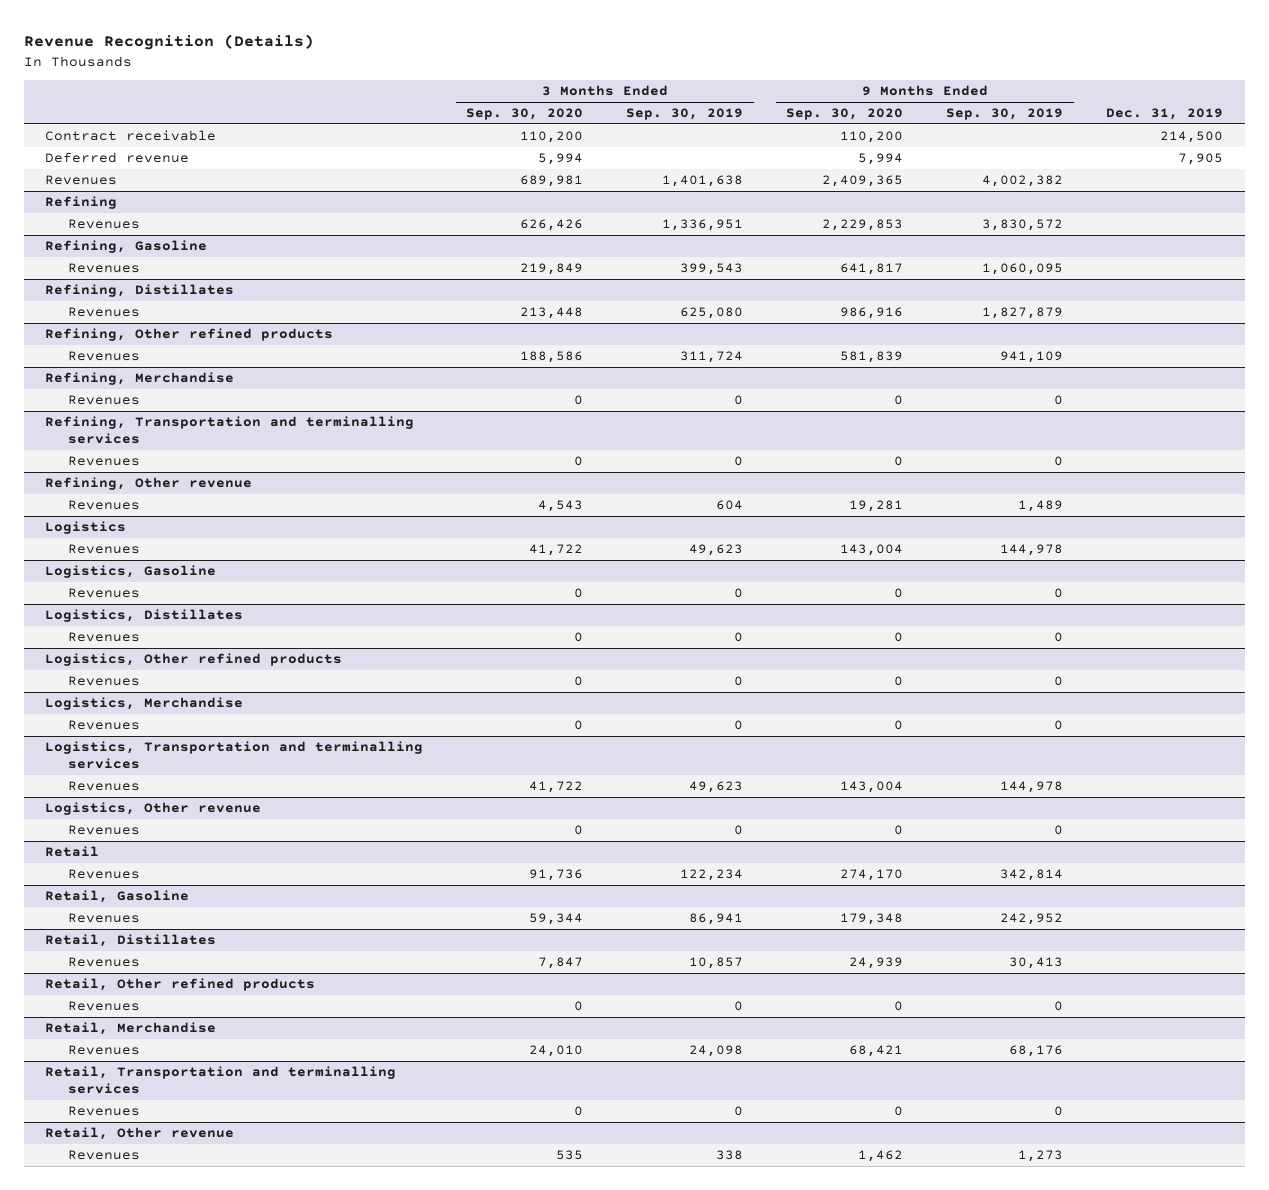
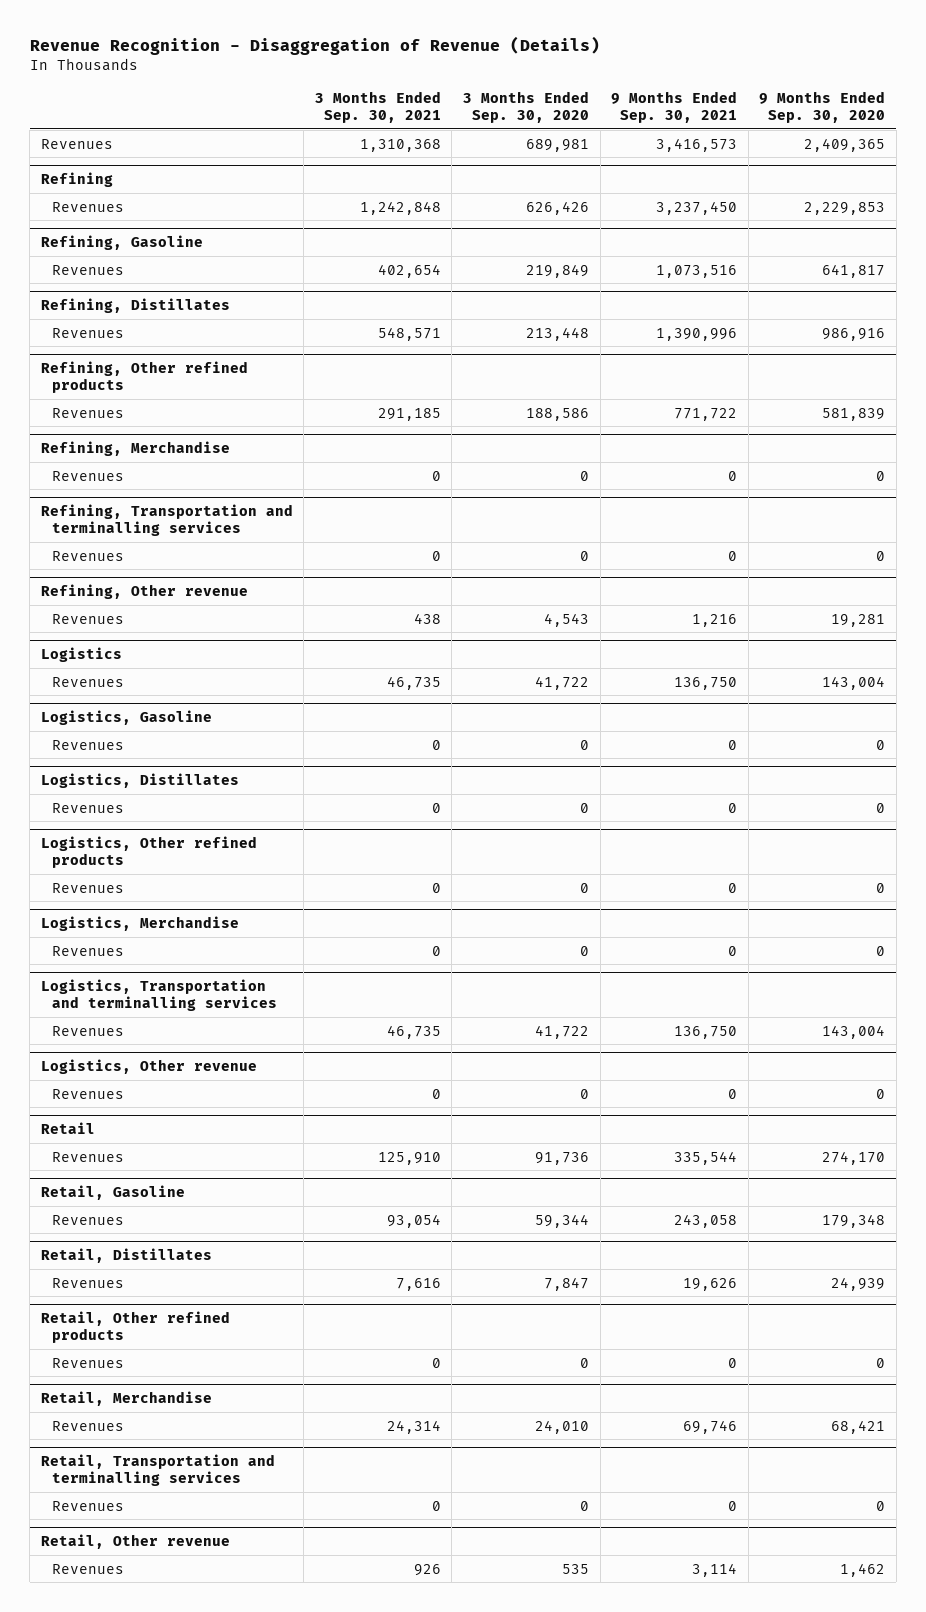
- Revenue Recognition (Details)
+ Revenue Recognition - Disaggregation of Revenue (Details)
- | 3 Months Ended Sep. 30, 2020 | 3 Months Ended Sep. 30, 2019 | 9 Months Ended Sep. 30, 2020 | 9 Months Ended Sep. 30, 2019 | Dec. 31, 2019
+ | 3 Months Ended Sep. 30, 2021 | 3 Months Ended Sep. 30, 2020 | 9 Months Ended Sep. 30, 2021 | 9 Months Ended Sep. 30, 2020
- Contract receivable | 110,200 | | 110,200 | | 214,500
- Deferred revenue | 5,994 | | 5,994 | | 7,905

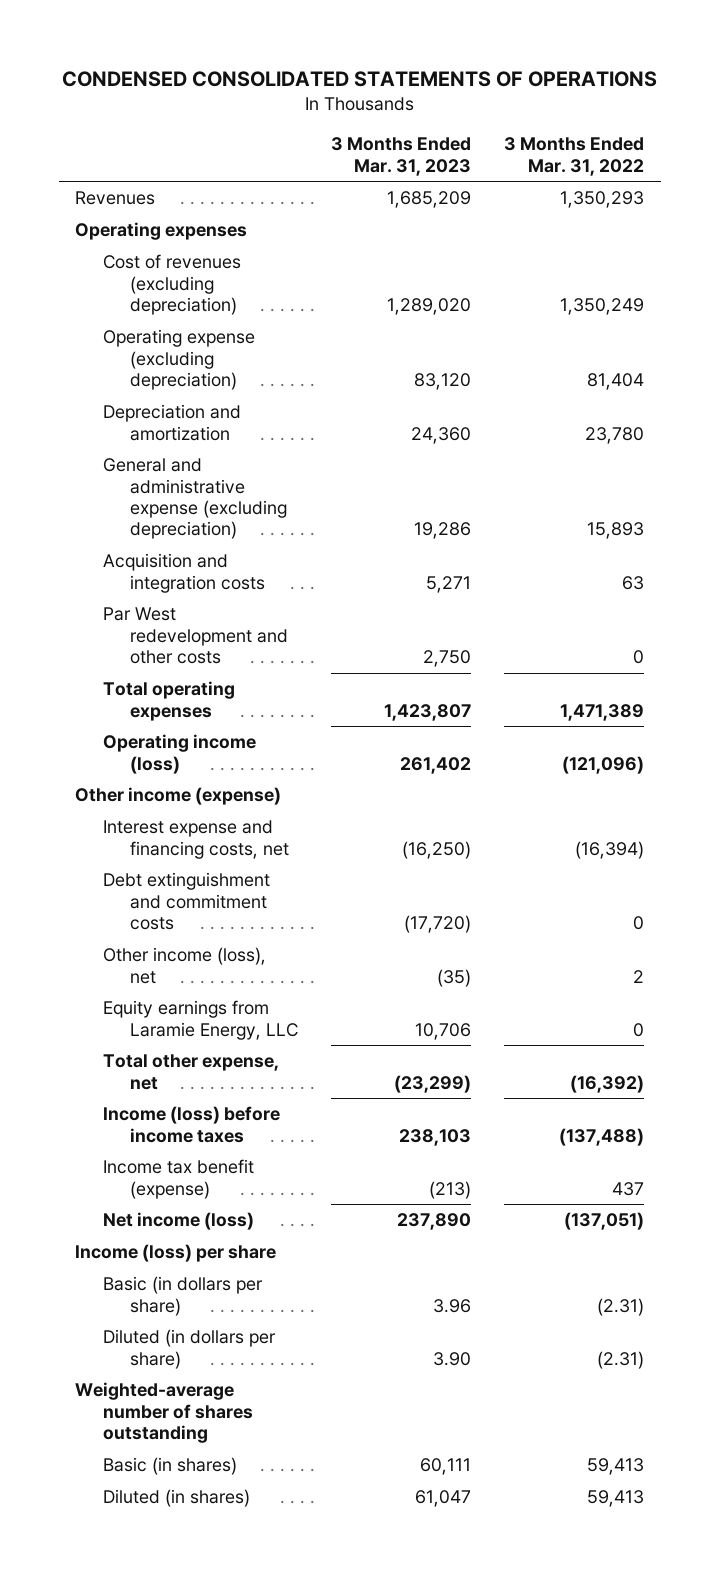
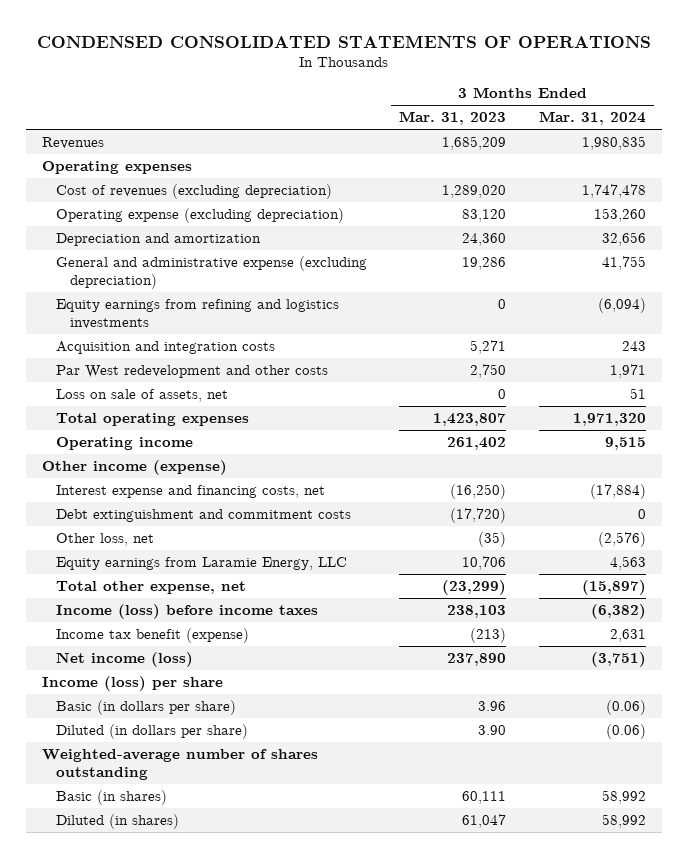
- | 3 Months Ended Mar. 31, 2023 | 3 Months Ended Mar. 31, 2022
+ | 3 Months Ended Mar. 31, 2023 | 3 Months Ended Mar. 31, 2024
+ Equity earnings from refining and logistics investments | 0 | (6,094)
+ Loss on sale of assets, net | 0 | 51
- Operating income (loss) | 261,402 | (121,096)
+ Operating income | 261,402 | 9,515
- Other income (loss), net | (35) | 2
+ Other loss, net | (35) | (2,576)

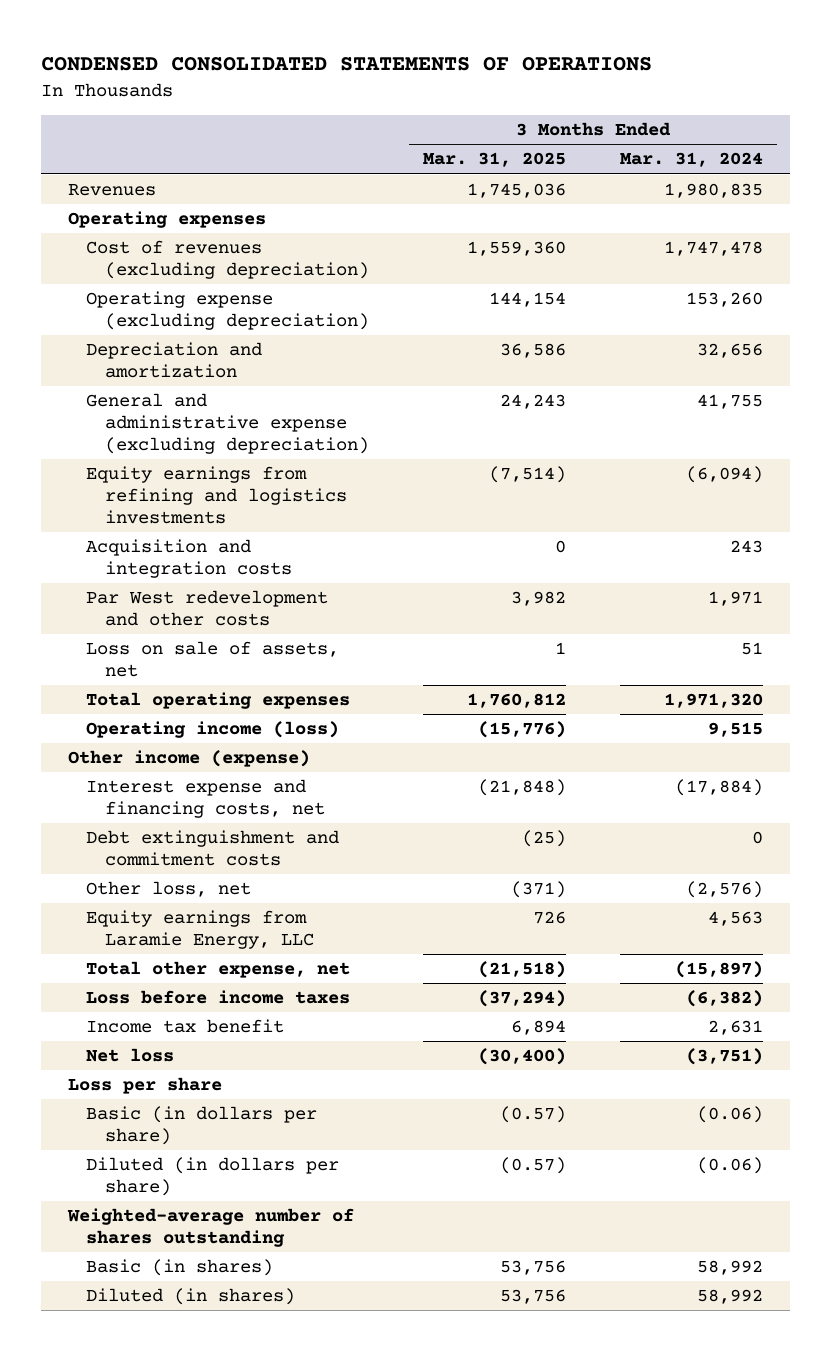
- | 3 Months Ended Mar. 31, 2023 | 3 Months Ended Mar. 31, 2024
+ | 3 Months Ended Mar. 31, 2025 | 3 Months Ended Mar. 31, 2024
- Operating income | 261,402 | 9,515
+ Operating income (loss) | (15,776) | 9,515
- Income (loss) before income taxes | 238,103 | (6,382)
- Income tax benefit (expense) | (213) | 2,631
- Net income (loss) | 237,890 | (3,751)
- Income (loss) per share
+ Loss before income taxes | (37,294) | (6,382)
+ Income tax benefit | 6,894 | 2,631
+ Net loss | (30,400) | (3,751)
+ Loss per share

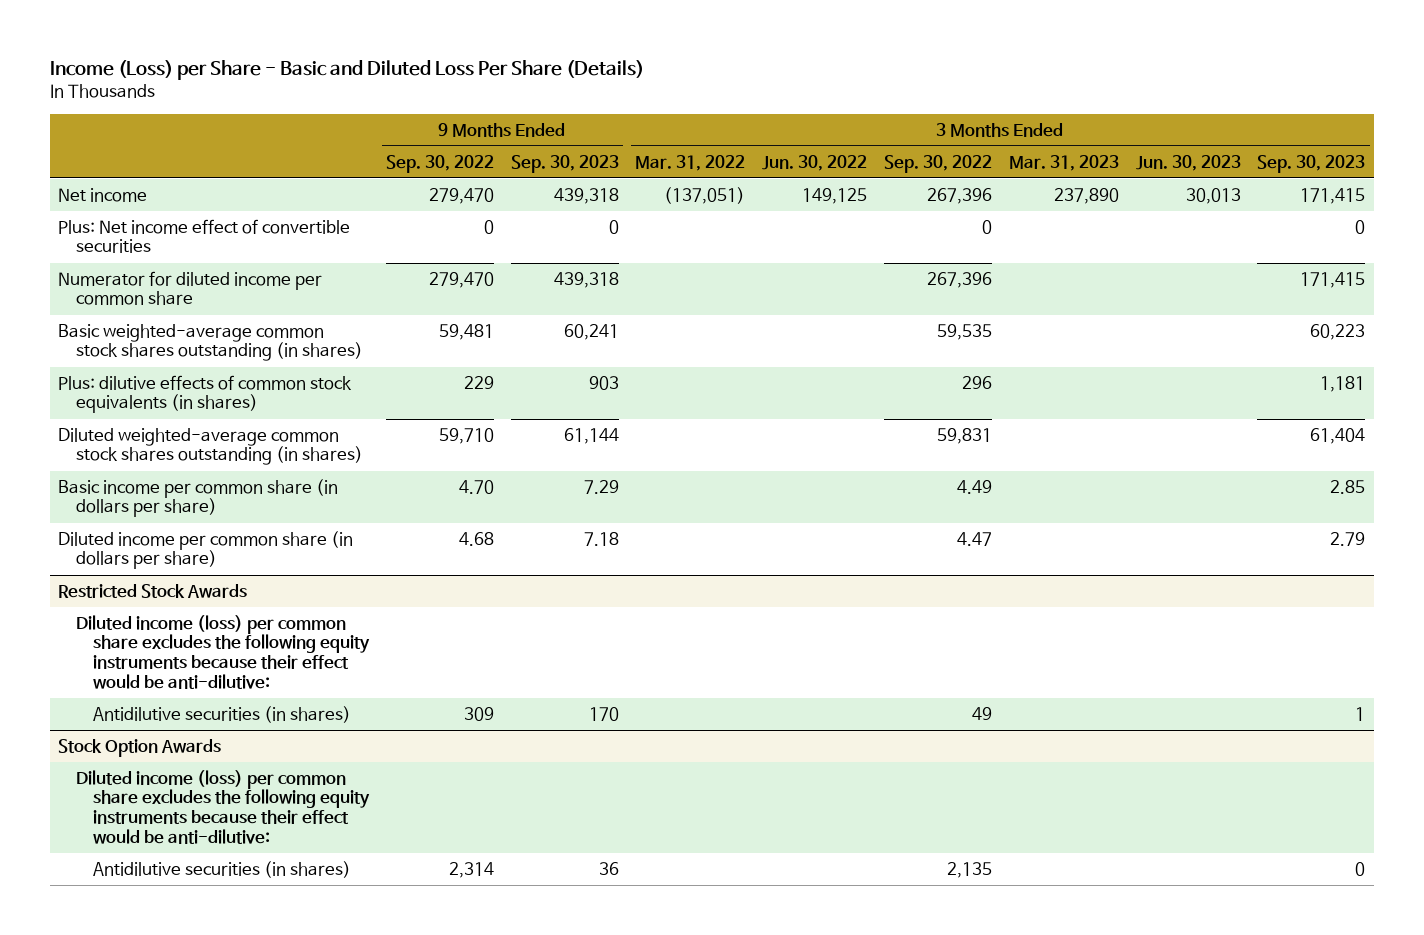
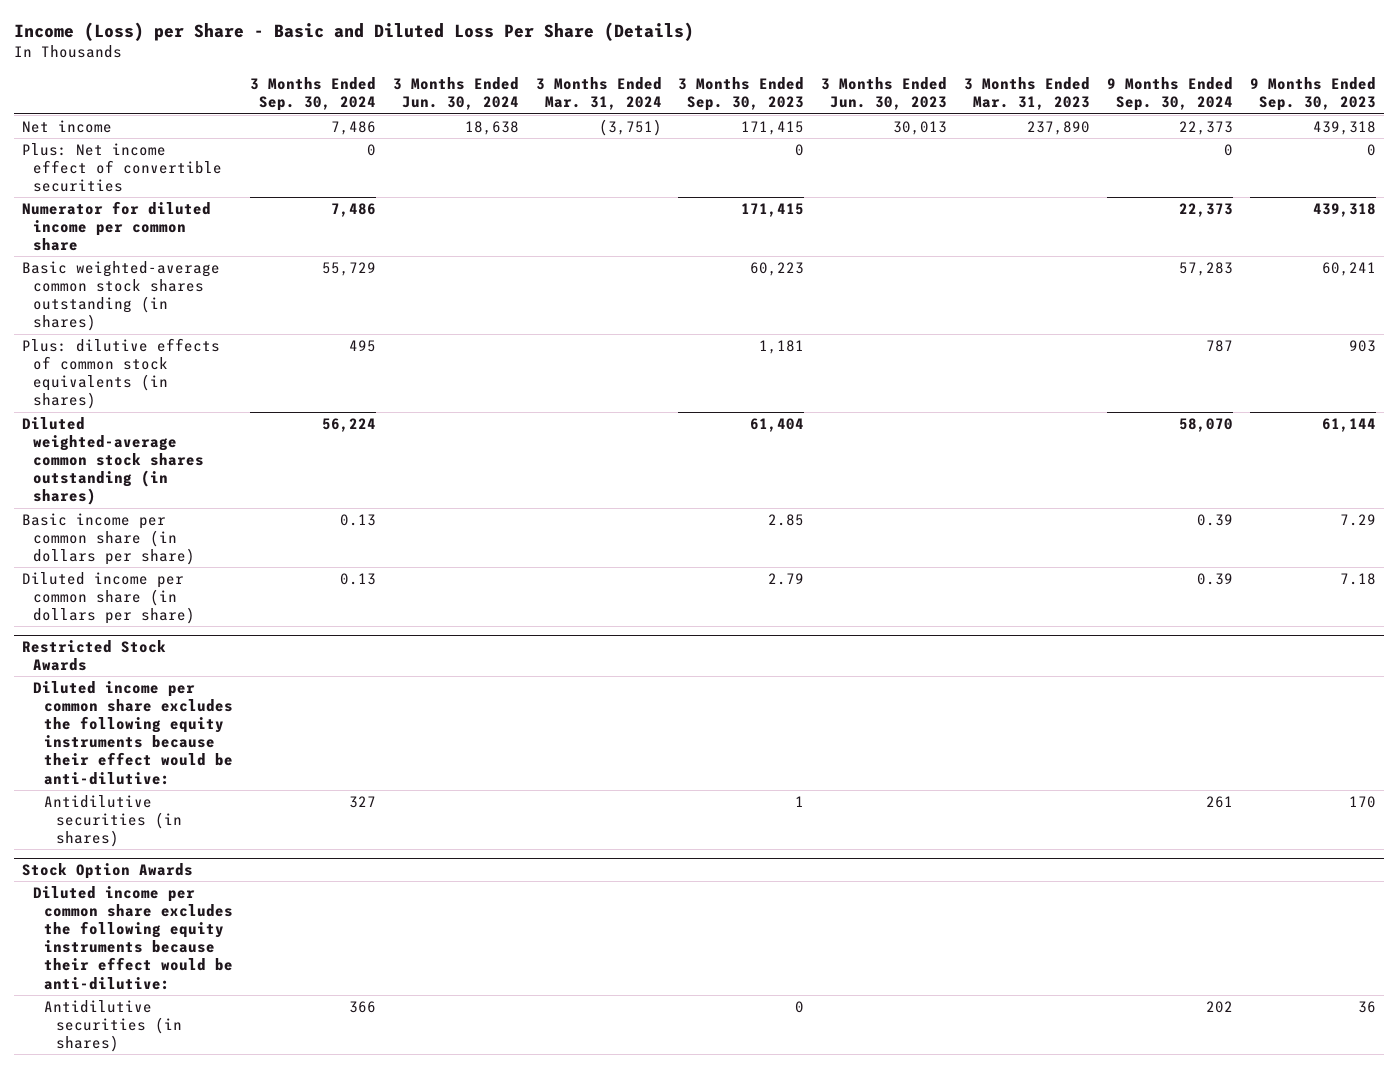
- | 9 Months Ended Sep. 30, 2022 | 9 Months Ended Sep. 30, 2023 | 3 Months Ended Mar. 31, 2022 | 3 Months Ended Jun. 30, 2022 | 3 Months Ended Sep. 30, 2022 | 3 Months Ended Mar. 31, 2023 | 3 Months Ended Jun. 30, 2023 | 3 Months Ended Sep. 30, 2023
+ | 3 Months Ended Sep. 30, 2024 | 3 Months Ended Jun. 30, 2024 | 3 Months Ended Mar. 31, 2024 | 3 Months Ended Sep. 30, 2023 | 3 Months Ended Jun. 30, 2023 | 3 Months Ended Mar. 31, 2023 | 9 Months Ended Sep. 30, 2024 | 9 Months Ended Sep. 30, 2023
@ Restricted Stock Awards
- Diluted income (loss) per common share excludes the following equity instruments because their effect would be anti-dilutive:
+ Diluted income per common share excludes the following equity instruments because their effect would be anti-dilutive:
@ Stock Option Awards
- Diluted income (loss) per common share excludes the following equity instruments because their effect would be anti-dilutive:
+ Diluted income per common share excludes the following equity instruments because their effect would be anti-dilutive:

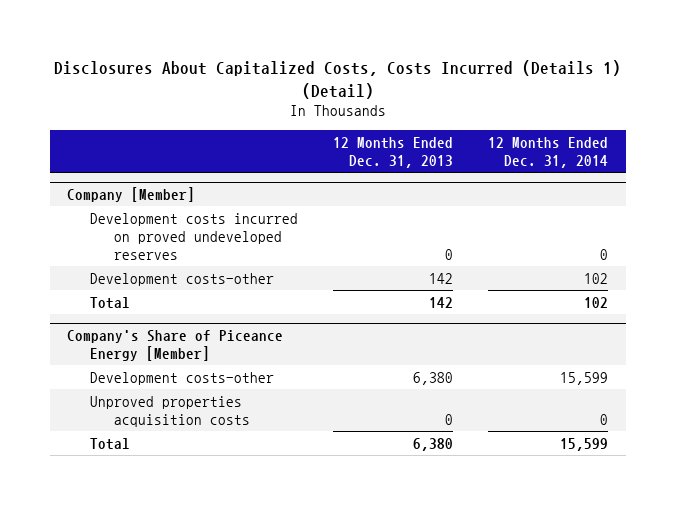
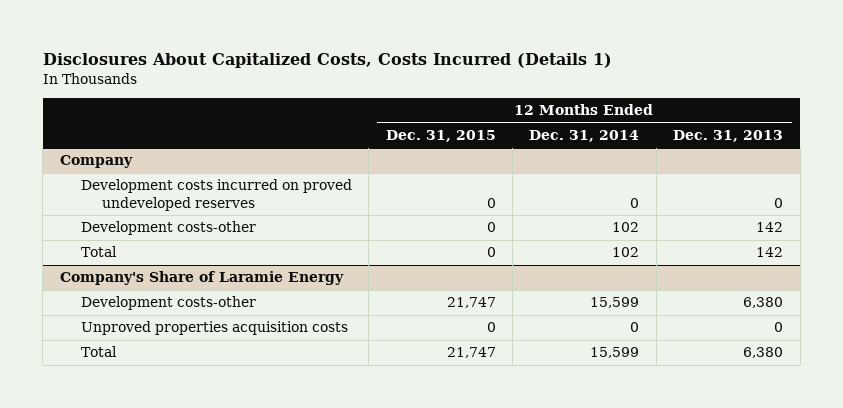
- Disclosures About Capitalized Costs, Costs Incurred (Details 1) (Detail)
+ Disclosures About Capitalized Costs, Costs Incurred (Details 1)
- | 12 Months Ended Dec. 31, 2013 | 12 Months Ended Dec. 31, 2014
+ | 12 Months Ended Dec. 31, 2015 | 12 Months Ended Dec. 31, 2014 | 12 Months Ended Dec. 31, 2013
- Company [Member]
+ Company
- Company's Share of Piceance Energy [Member]
+ Company's Share of Laramie Energy

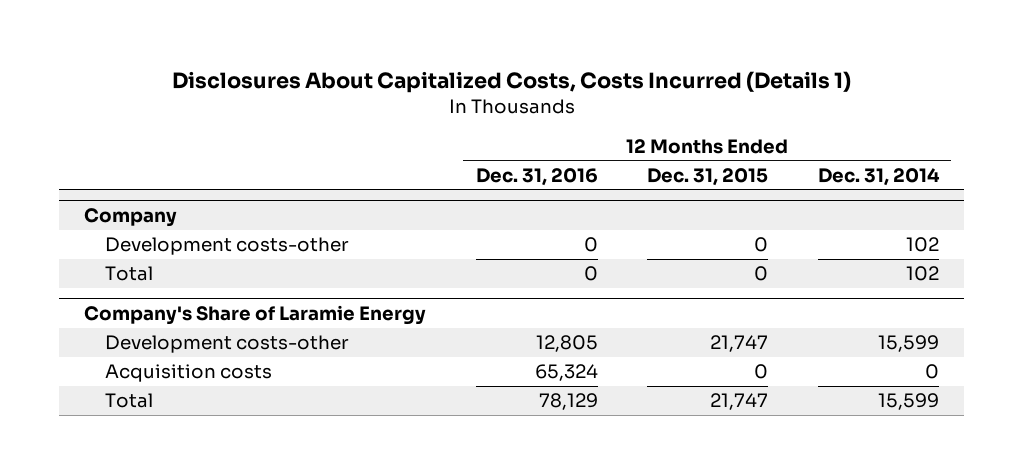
- | 12 Months Ended Dec. 31, 2015 | 12 Months Ended Dec. 31, 2014 | 12 Months Ended Dec. 31, 2013
+ | 12 Months Ended Dec. 31, 2016 | 12 Months Ended Dec. 31, 2015 | 12 Months Ended Dec. 31, 2014
@ Company
- Development costs incurred on proved undeveloped reserves | 0 | 0 | 0
@ Company's Share of Laramie Energy
- Unproved properties acquisition costs | 0 | 0 | 0
+ Acquisition costs | 65,324 | 0 | 0

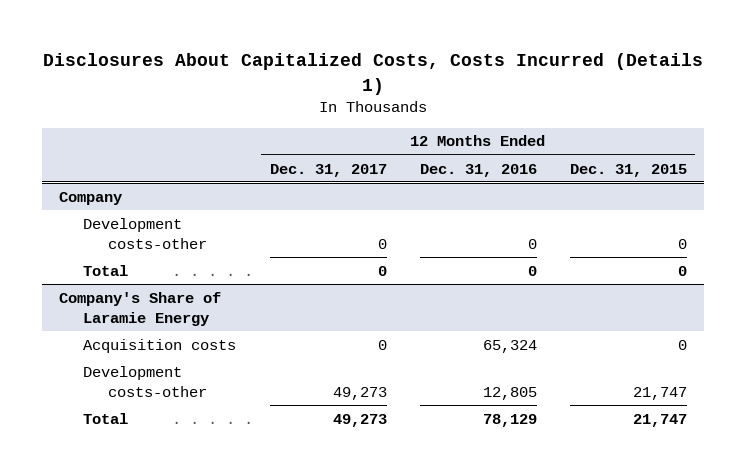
- | 12 Months Ended Dec. 31, 2016 | 12 Months Ended Dec. 31, 2015 | 12 Months Ended Dec. 31, 2014
+ | 12 Months Ended Dec. 31, 2017 | 12 Months Ended Dec. 31, 2016 | 12 Months Ended Dec. 31, 2015
@ Company's Share of Laramie Energy
moved down: Development costs-other | 49,273 | 12,805 | 21,747

